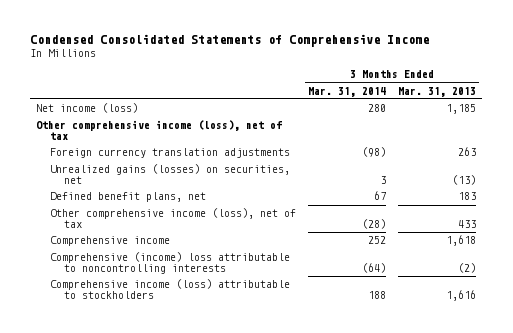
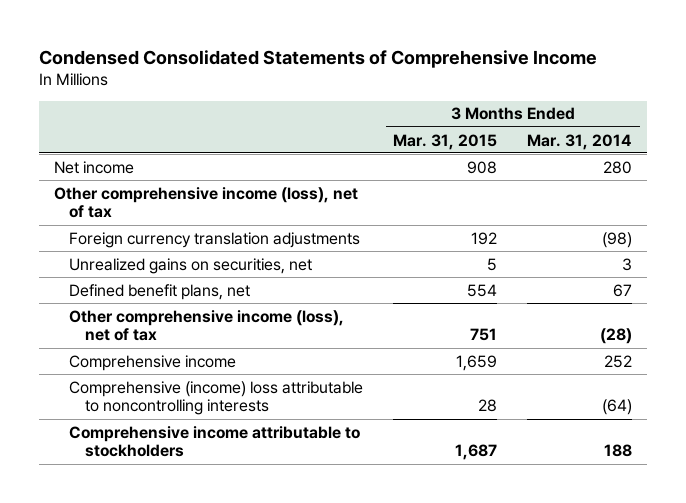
- | 3 Months Ended Mar. 31, 2014 | 3 Months Ended Mar. 31, 2013
+ | 3 Months Ended Mar. 31, 2015 | 3 Months Ended Mar. 31, 2014
- Net income (loss) | 280 | 1,185
+ Net income | 908 | 280
- Unrealized gains (losses) on securities, net | 3 | (13)
+ Unrealized gains on securities, net | 5 | 3
- Comprehensive income (loss) attributable to stockholders | 188 | 1,616
+ Comprehensive income attributable to stockholders | 1,687 | 188

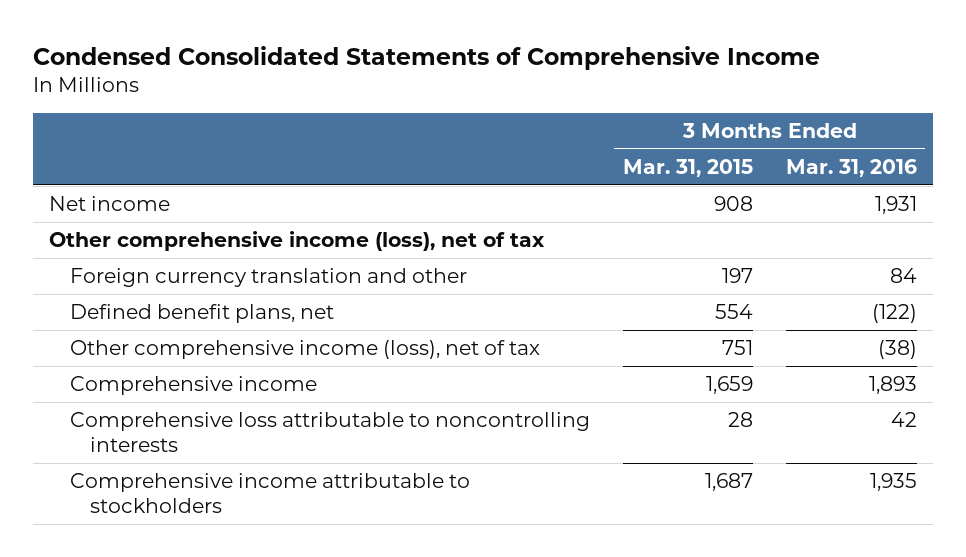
- | 3 Months Ended Mar. 31, 2015 | 3 Months Ended Mar. 31, 2014
+ | 3 Months Ended Mar. 31, 2015 | 3 Months Ended Mar. 31, 2016
- Foreign currency translation adjustments | 192 | (98)
- Unrealized gains on securities, net | 5 | 3
+ Foreign currency translation and other | 197 | 84
- Comprehensive (income) loss attributable to noncontrolling interests | 28 | (64)
+ Comprehensive loss attributable to noncontrolling interests | 28 | 42

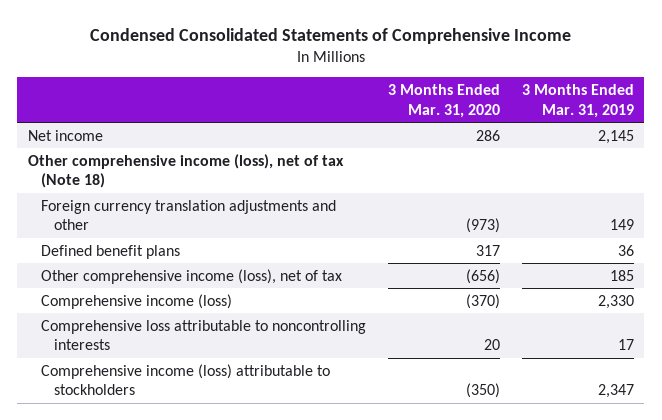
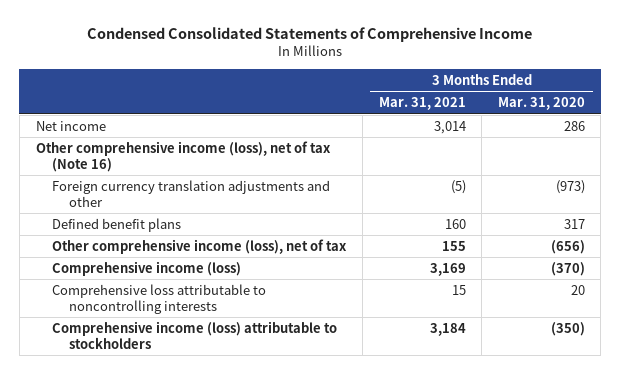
- | 3 Months Ended Mar. 31, 2020 | 3 Months Ended Mar. 31, 2019
+ | 3 Months Ended Mar. 31, 2021 | 3 Months Ended Mar. 31, 2020
- Other comprehensive income (loss), net of tax (Note 18)
+ Other comprehensive income (loss), net of tax (Note 16)

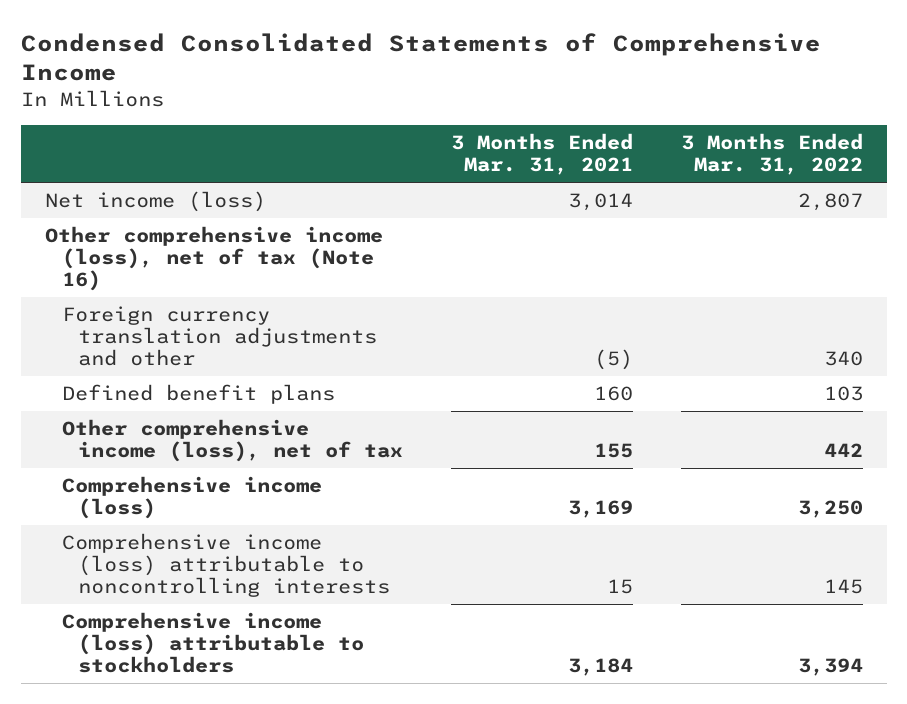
- | 3 Months Ended Mar. 31, 2021 | 3 Months Ended Mar. 31, 2020
+ | 3 Months Ended Mar. 31, 2021 | 3 Months Ended Mar. 31, 2022
- Net income | 3,014 | 286
+ Net income (loss) | 3,014 | 2,807
- Comprehensive loss attributable to noncontrolling interests | 15 | 20
+ Comprehensive income (loss) attributable to noncontrolling interests | 15 | 145

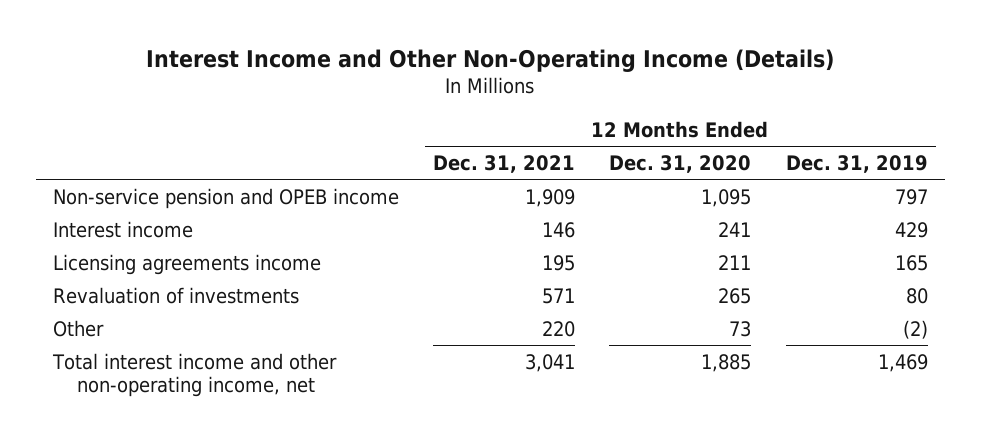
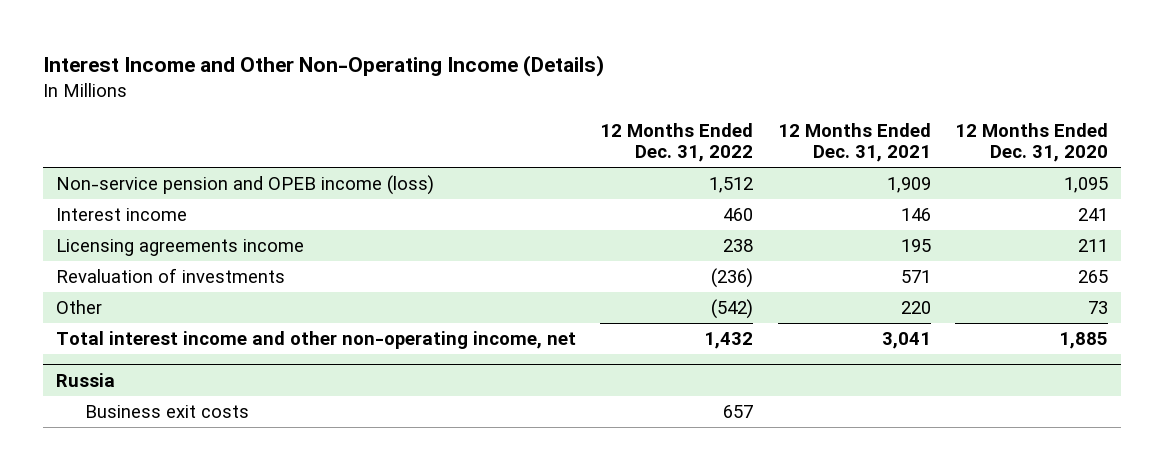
- | 12 Months Ended Dec. 31, 2021 | 12 Months Ended Dec. 31, 2020 | 12 Months Ended Dec. 31, 2019
+ | 12 Months Ended Dec. 31, 2022 | 12 Months Ended Dec. 31, 2021 | 12 Months Ended Dec. 31, 2020
- Non-service pension and OPEB income | 1,909 | 1,095 | 797
+ Non-service pension and OPEB income (loss) | 1,512 | 1,909 | 1,095
+ Russia
+ Business exit costs | 657 | |

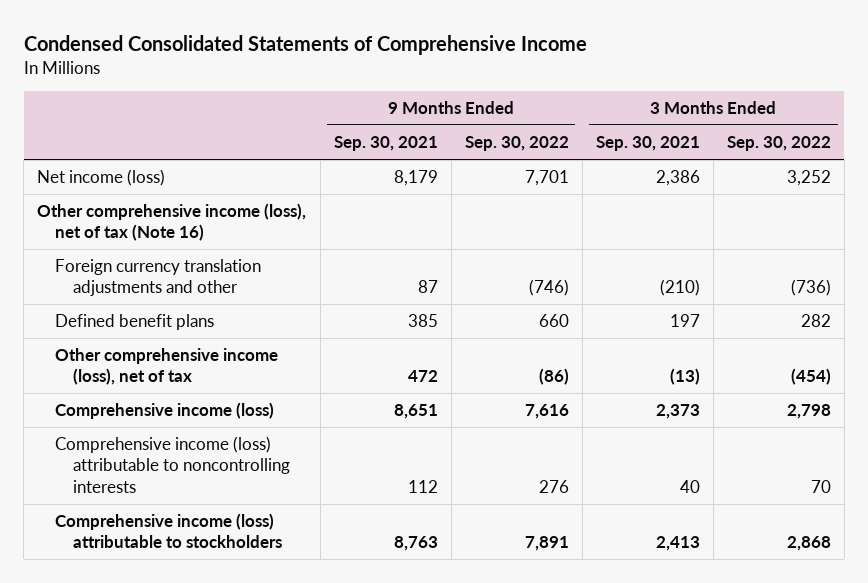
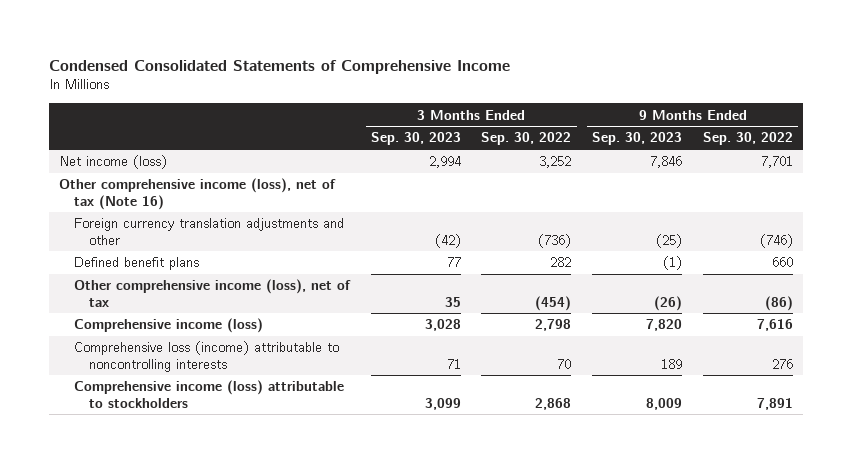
- | 9 Months Ended Sep. 30, 2021 | 9 Months Ended Sep. 30, 2022 | 3 Months Ended Sep. 30, 2021 | 3 Months Ended Sep. 30, 2022
+ | 3 Months Ended Sep. 30, 2023 | 3 Months Ended Sep. 30, 2022 | 9 Months Ended Sep. 30, 2023 | 9 Months Ended Sep. 30, 2022
- Comprehensive income (loss) attributable to noncontrolling interests | 112 | 276 | 40 | 70
+ Comprehensive loss (income) attributable to noncontrolling interests | 71 | 70 | 189 | 276

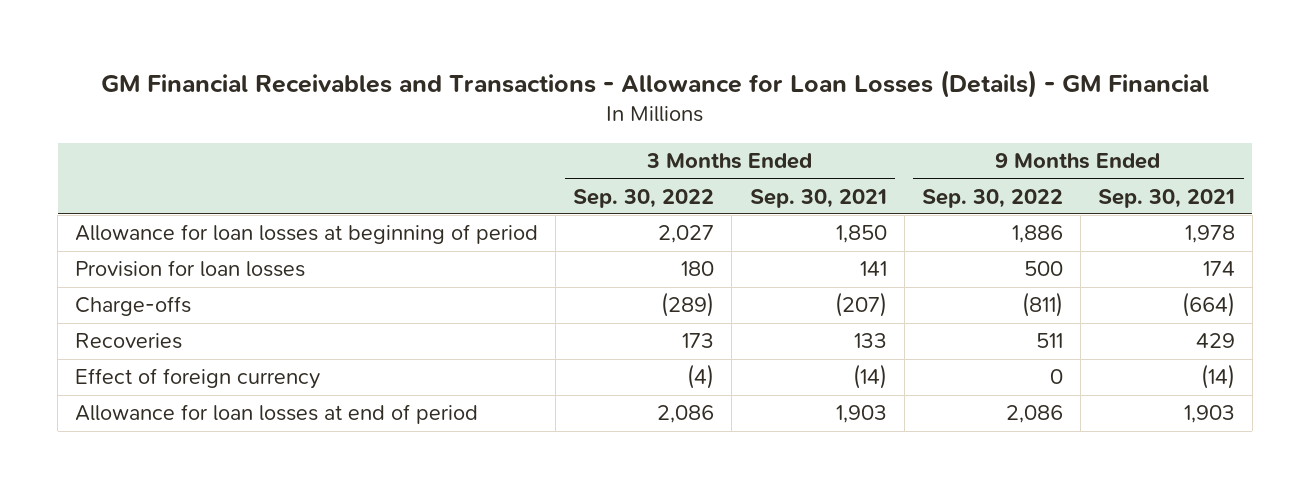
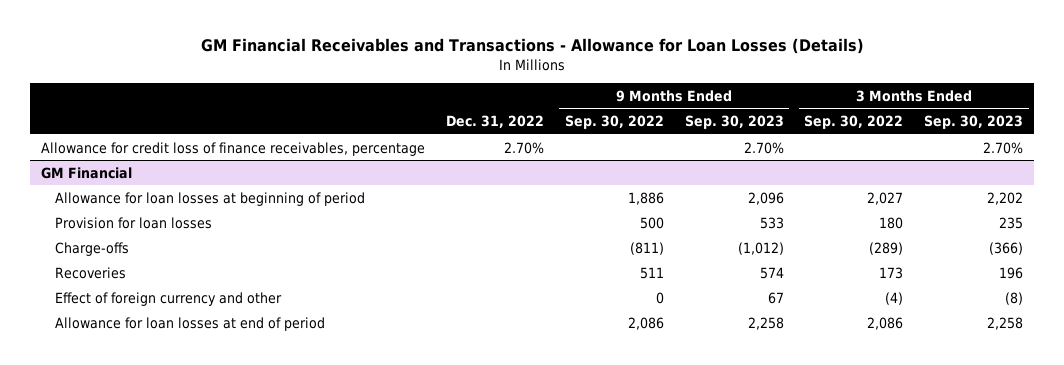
- GM Financial Receivables and Transactions - Allowance for Loan Losses (Details) - GM Financial
+ GM Financial Receivables and Transactions - Allowance for Loan Losses (Details)
- | 3 Months Ended Sep. 30, 2022 | 3 Months Ended Sep. 30, 2021 | 9 Months Ended Sep. 30, 2022 | 9 Months Ended Sep. 30, 2021
+ | Dec. 31, 2022 | 9 Months Ended Sep. 30, 2022 | 9 Months Ended Sep. 30, 2023 | 3 Months Ended Sep. 30, 2022 | 3 Months Ended Sep. 30, 2023
+ Allowance for credit loss of finance receivables, percentage | 2.70% | | 2.70% | | 2.70%
+ GM Financial
- Effect of foreign currency | (4) | (14) | 0 | (14)
+ Effect of foreign currency and other | | 0 | 67 | (4) | (8)

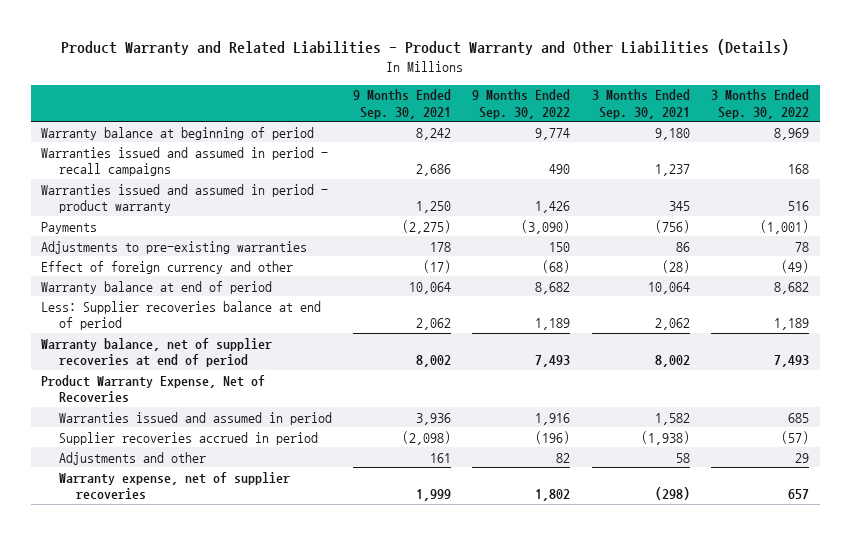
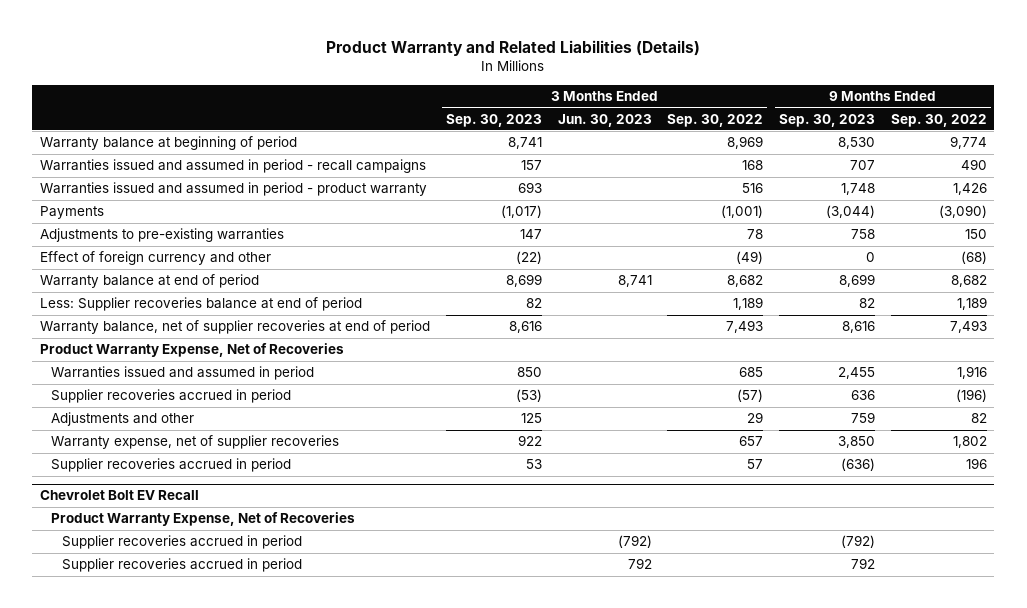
- Product Warranty and Related Liabilities - Product Warranty and Other Liabilities (Details)
+ Product Warranty and Related Liabilities (Details)
- | 9 Months Ended Sep. 30, 2021 | 9 Months Ended Sep. 30, 2022 | 3 Months Ended Sep. 30, 2021 | 3 Months Ended Sep. 30, 2022
+ | 3 Months Ended Sep. 30, 2023 | 3 Months Ended Jun. 30, 2023 | 3 Months Ended Sep. 30, 2022 | 9 Months Ended Sep. 30, 2023 | 9 Months Ended Sep. 30, 2022
+ Supplier recoveries accrued in period | 53 | | 57 | (636) | 196
+ Chevrolet Bolt EV Recall
+ Product Warranty Expense, Net of Recoveries
+ Supplier recoveries accrued in period | | (792) | | (792) |
+ Supplier recoveries accrued in period | | 792 | | 792 |

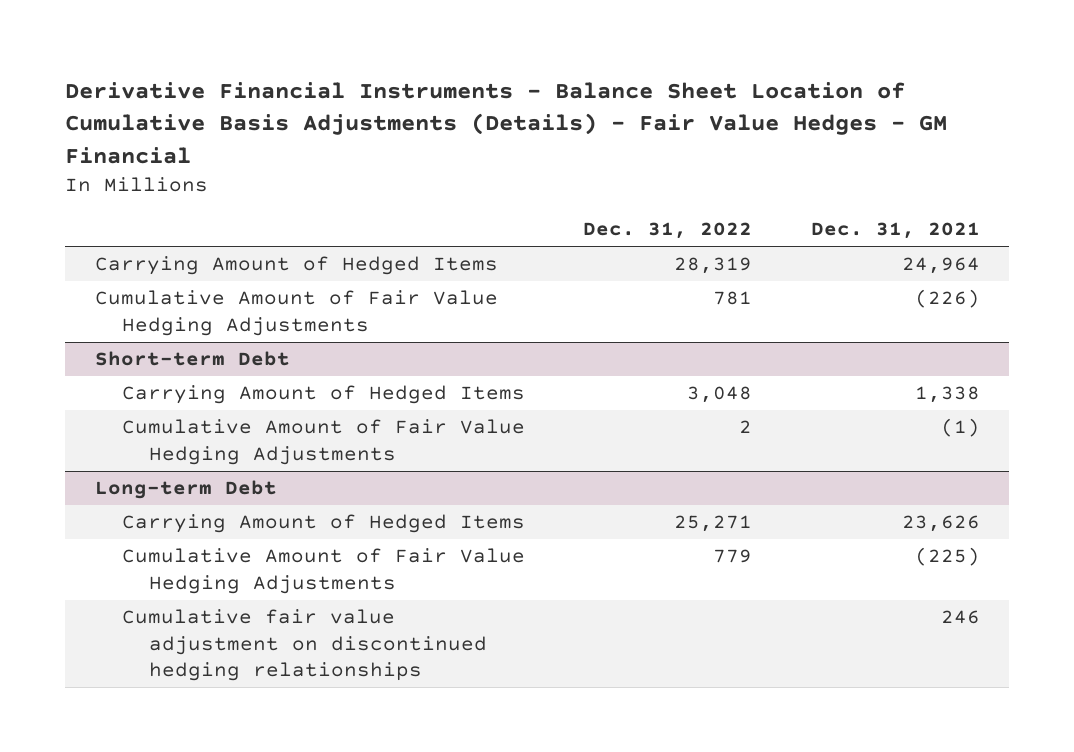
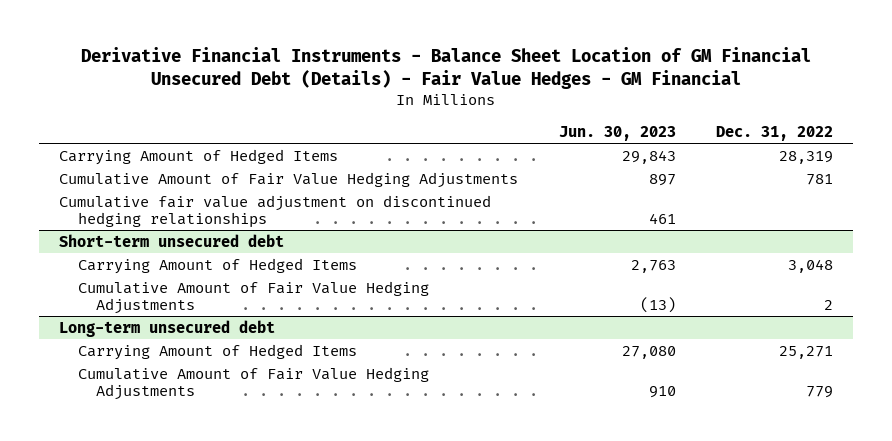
- Derivative Financial Instruments - Balance Sheet Location of Cumulative Basis Adjustments (Details) - Fair Value Hedges - GM Financial
+ Derivative Financial Instruments - Balance Sheet Location of GM Financial Unsecured Debt (Details) - Fair Value Hedges - GM Financial
- | Dec. 31, 2022 | Dec. 31, 2021
+ | Jun. 30, 2023 | Dec. 31, 2022
- Short-term Debt
+ Cumulative fair value adjustment on discontinued hedging relationships | 461 |
+ Short-term unsecured debt
- Long-term Debt
+ Long-term unsecured debt
- Cumulative fair value adjustment on discontinued hedging relationships | | 246

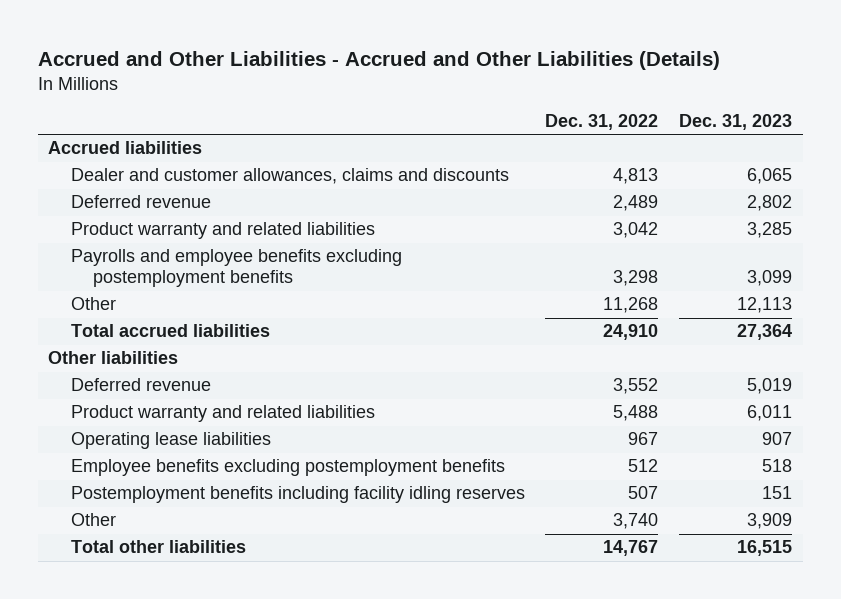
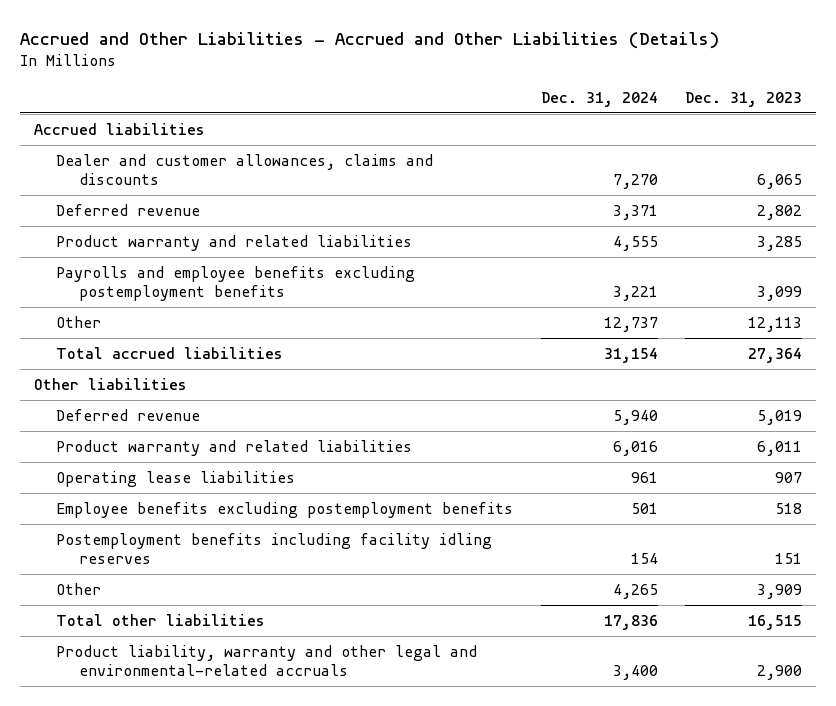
- | Dec. 31, 2022 | Dec. 31, 2023
+ | Dec. 31, 2024 | Dec. 31, 2023
+ Product liability, warranty and other legal and environmental-related accruals | 3,400 | 2,900

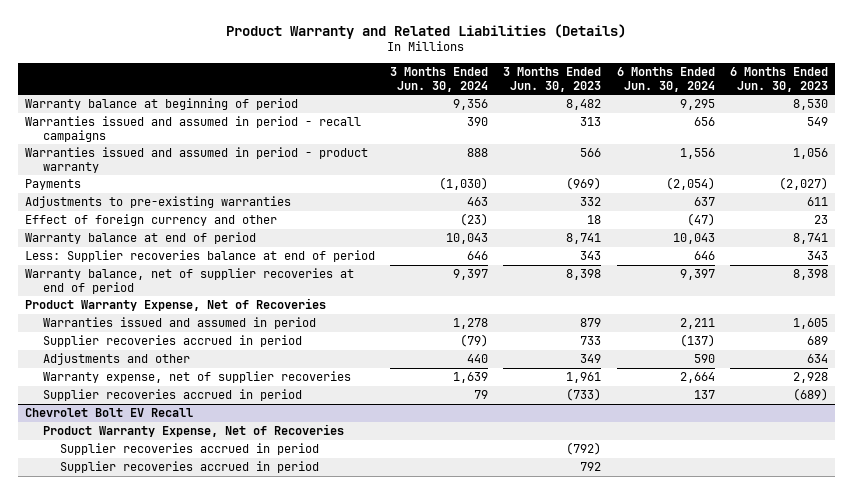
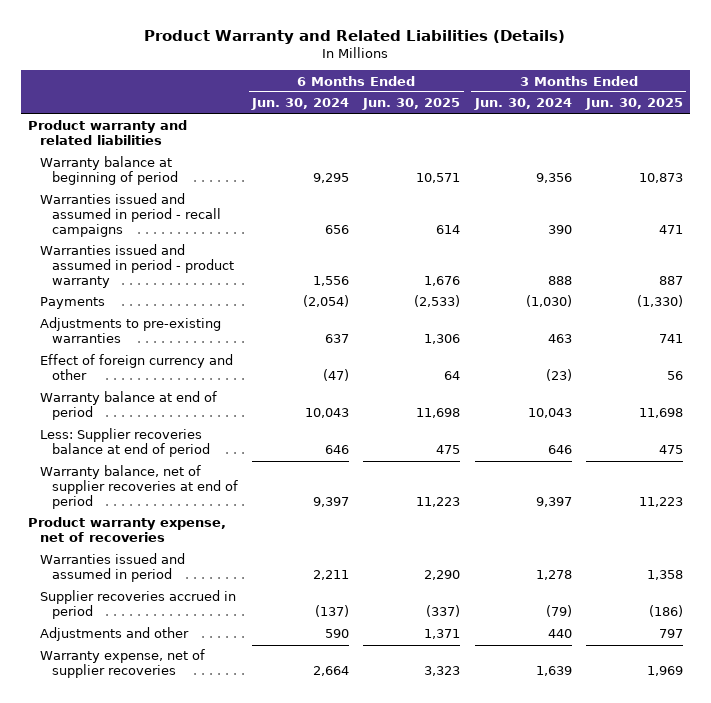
- | 3 Months Ended Jun. 30, 2024 | 3 Months Ended Jun. 30, 2023 | 6 Months Ended Jun. 30, 2024 | 6 Months Ended Jun. 30, 2023
+ | 6 Months Ended Jun. 30, 2024 | 6 Months Ended Jun. 30, 2025 | 3 Months Ended Jun. 30, 2024 | 3 Months Ended Jun. 30, 2025
+ Product warranty and related liabilities
- Product Warranty Expense, Net of Recoveries
+ Product warranty expense, net of recoveries
- Supplier recoveries accrued in period | 79 | (733) | 137 | (689)
- Chevrolet Bolt EV Recall
- Product Warranty Expense, Net of Recoveries
- Supplier recoveries accrued in period | | (792) | |
- Supplier recoveries accrued in period | | 792 | |

